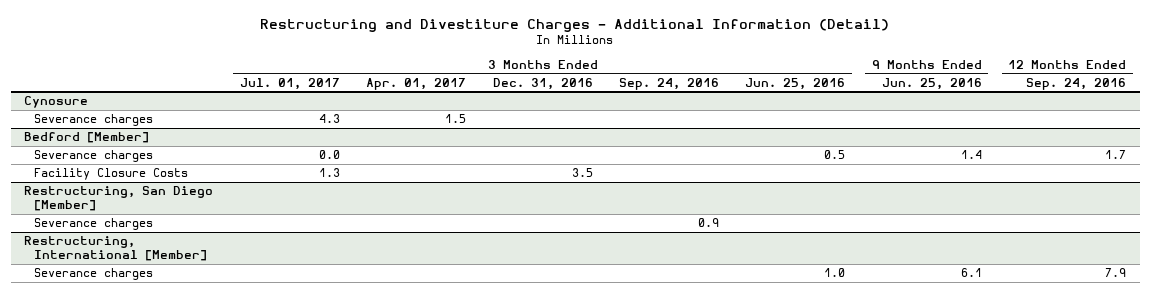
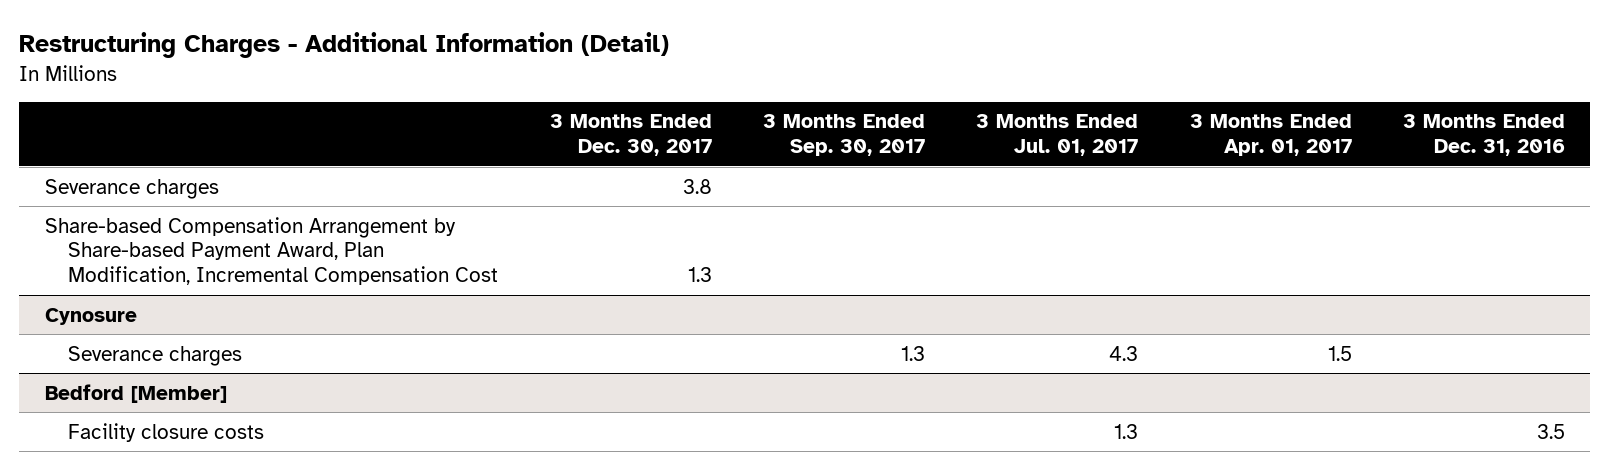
- Restructuring and Divestiture Charges - Additional Information (Detail)
+ Restructuring Charges - Additional Information (Detail)
- | 3 Months Ended Jul. 01, 2017 | 3 Months Ended Apr. 01, 2017 | 3 Months Ended Dec. 31, 2016 | 3 Months Ended Sep. 24, 2016 | 3 Months Ended Jun. 25, 2016 | 9 Months Ended Jun. 25, 2016 | 12 Months Ended Sep. 24, 2016
+ | 3 Months Ended Dec. 30, 2017 | 3 Months Ended Sep. 30, 2017 | 3 Months Ended Jul. 01, 2017 | 3 Months Ended Apr. 01, 2017 | 3 Months Ended Dec. 31, 2016
+ Severance charges | 3.8 | | | |
+ Share-based Compensation Arrangement by Share-based Payment Award, Plan Modification, Incremental Compensation Cost | 1.3 | | | |
@ Bedford [Member]
- Severance charges | 0.0 | | | | 0.5 | 1.4 | 1.7
- Facility Closure Costs | 1.3 | | 3.5 | | | |
- Restructuring, San Diego [Member]
- Severance charges | | | | 0.9 | | |
- Restructuring, International [Member]
- Severance charges | | | | | 1.0 | 6.1 | 7.9
@ Bedford [Member]
+ Facility closure costs | | | 1.3 | | 3.5

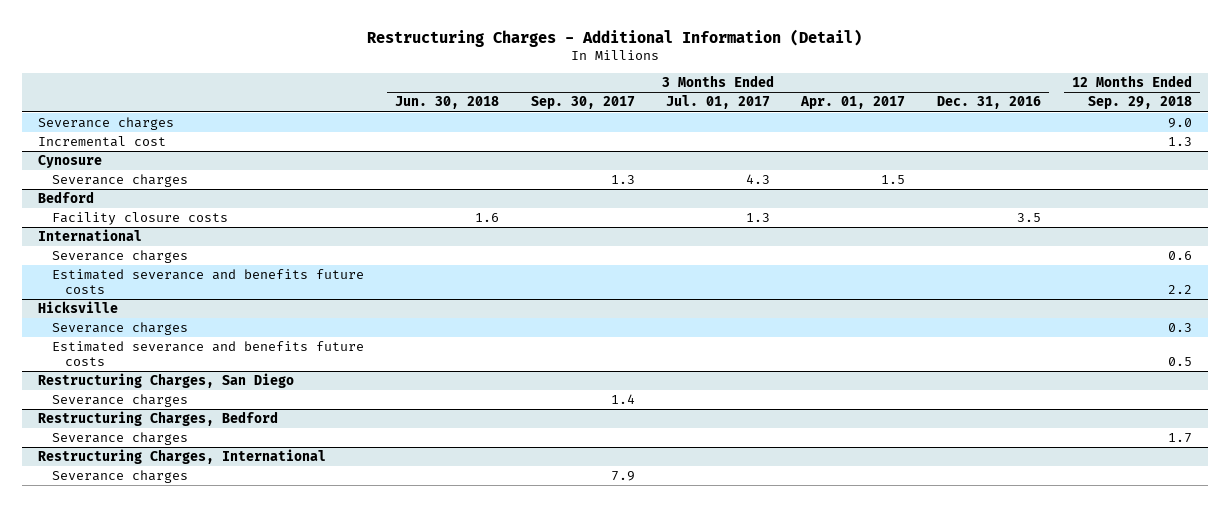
- | 3 Months Ended Dec. 30, 2017 | 3 Months Ended Sep. 30, 2017 | 3 Months Ended Jul. 01, 2017 | 3 Months Ended Apr. 01, 2017 | 3 Months Ended Dec. 31, 2016
+ | 3 Months Ended Jun. 30, 2018 | 3 Months Ended Sep. 30, 2017 | 3 Months Ended Jul. 01, 2017 | 3 Months Ended Apr. 01, 2017 | 3 Months Ended Dec. 31, 2016 | 12 Months Ended Sep. 29, 2018
- Share-based Compensation Arrangement by Share-based Payment Award, Plan Modification, Incremental Compensation Cost | 1.3 | | | |
+ Incremental cost | | | | | | 1.3
- Bedford [Member]
+ Bedford
+ International
+ Severance charges | | | | | | 0.6
+ Estimated severance and benefits future costs | | | | | | 2.2
+ Hicksville
+ Severance charges | | | | | | 0.3
+ Estimated severance and benefits future costs | | | | | | 0.5
+ Restructuring Charges, San Diego
+ Severance charges | | 1.4 | | | |
+ Restructuring Charges, Bedford
+ Severance charges | | | | | | 1.7
+ Restructuring Charges, International
+ Severance charges | | 7.9 | | | |

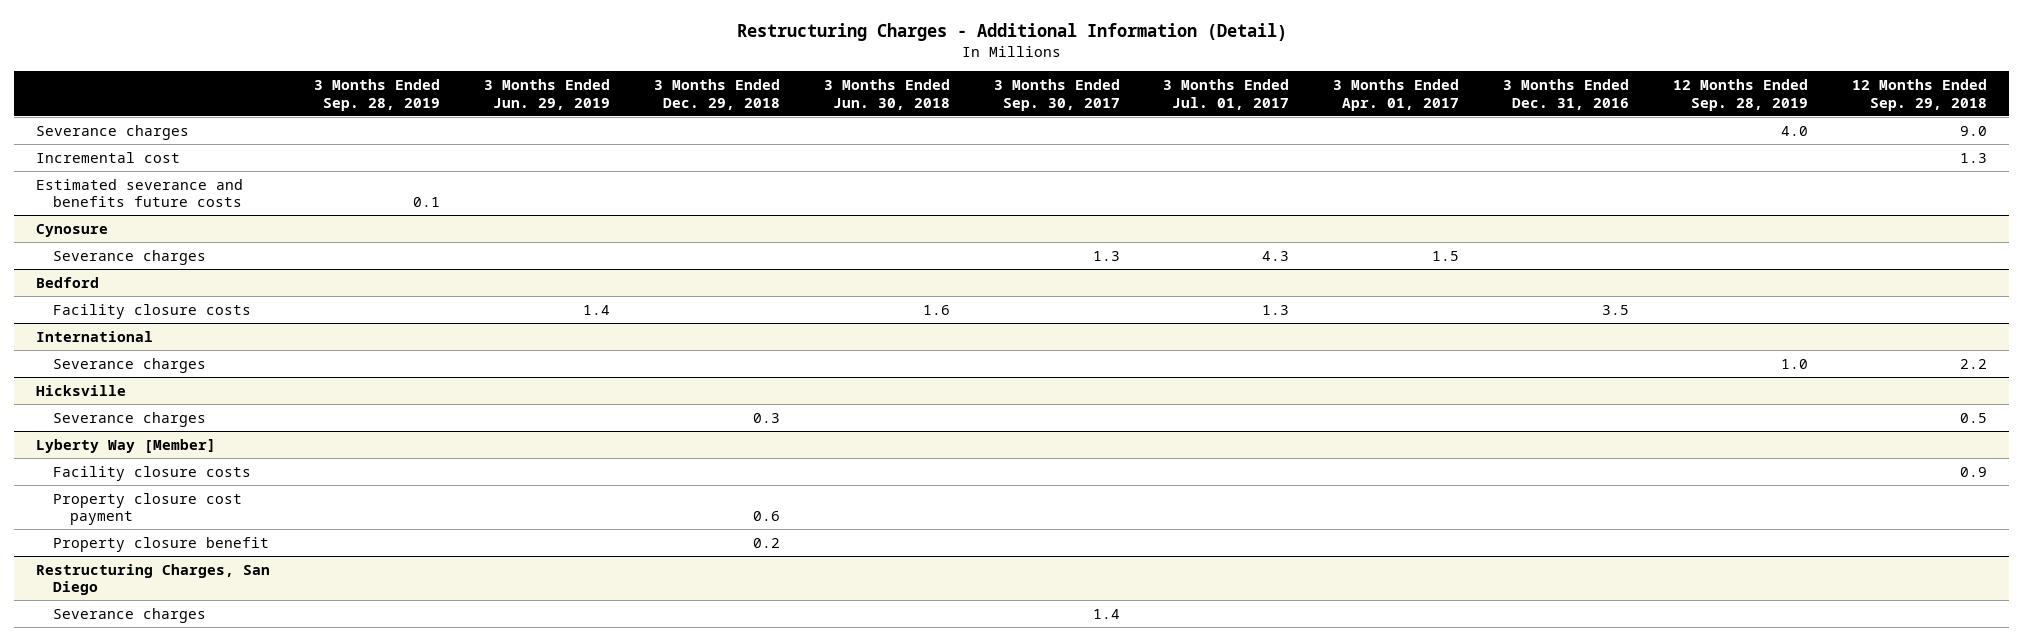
- | 3 Months Ended Jun. 30, 2018 | 3 Months Ended Sep. 30, 2017 | 3 Months Ended Jul. 01, 2017 | 3 Months Ended Apr. 01, 2017 | 3 Months Ended Dec. 31, 2016 | 12 Months Ended Sep. 29, 2018
+ | 3 Months Ended Sep. 28, 2019 | 3 Months Ended Jun. 29, 2019 | 3 Months Ended Dec. 29, 2018 | 3 Months Ended Jun. 30, 2018 | 3 Months Ended Sep. 30, 2017 | 3 Months Ended Jul. 01, 2017 | 3 Months Ended Apr. 01, 2017 | 3 Months Ended Dec. 31, 2016 | 12 Months Ended Sep. 28, 2019 | 12 Months Ended Sep. 29, 2018
+ Estimated severance and benefits future costs | 0.1 | | | | | | | | |
@ International
- Severance charges | | | | | | 0.6
- Estimated severance and benefits future costs | | | | | | 2.2
+ Severance charges | | | | | | | | | 1.0 | 2.2
@ Hicksville
- Severance charges | | | | | | 0.3
- Estimated severance and benefits future costs | | | | | | 0.5
+ Severance charges | | | 0.3 | | | | | | | 0.5
+ Lyberty Way [Member]
+ Facility closure costs | | | | | | | | | | 0.9
+ Property closure cost payment | | | 0.6 | | | | | | |
+ Property closure benefit | | | 0.2 | | | | | | |
- Restructuring Charges, Bedford
- Severance charges | | | | | | 1.7
- Restructuring Charges, International
- Severance charges | | 7.9 | | | |

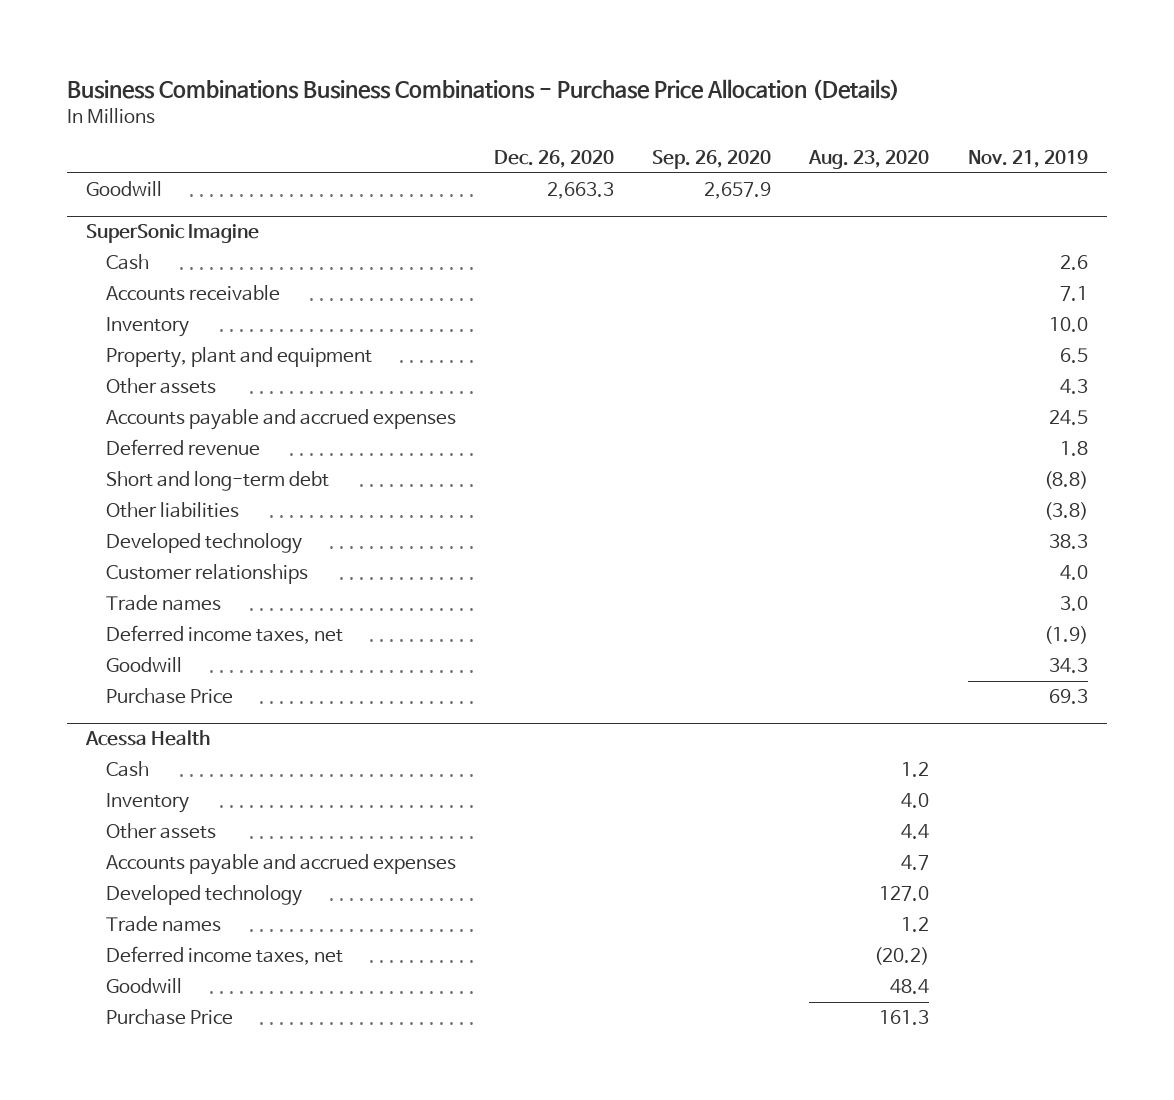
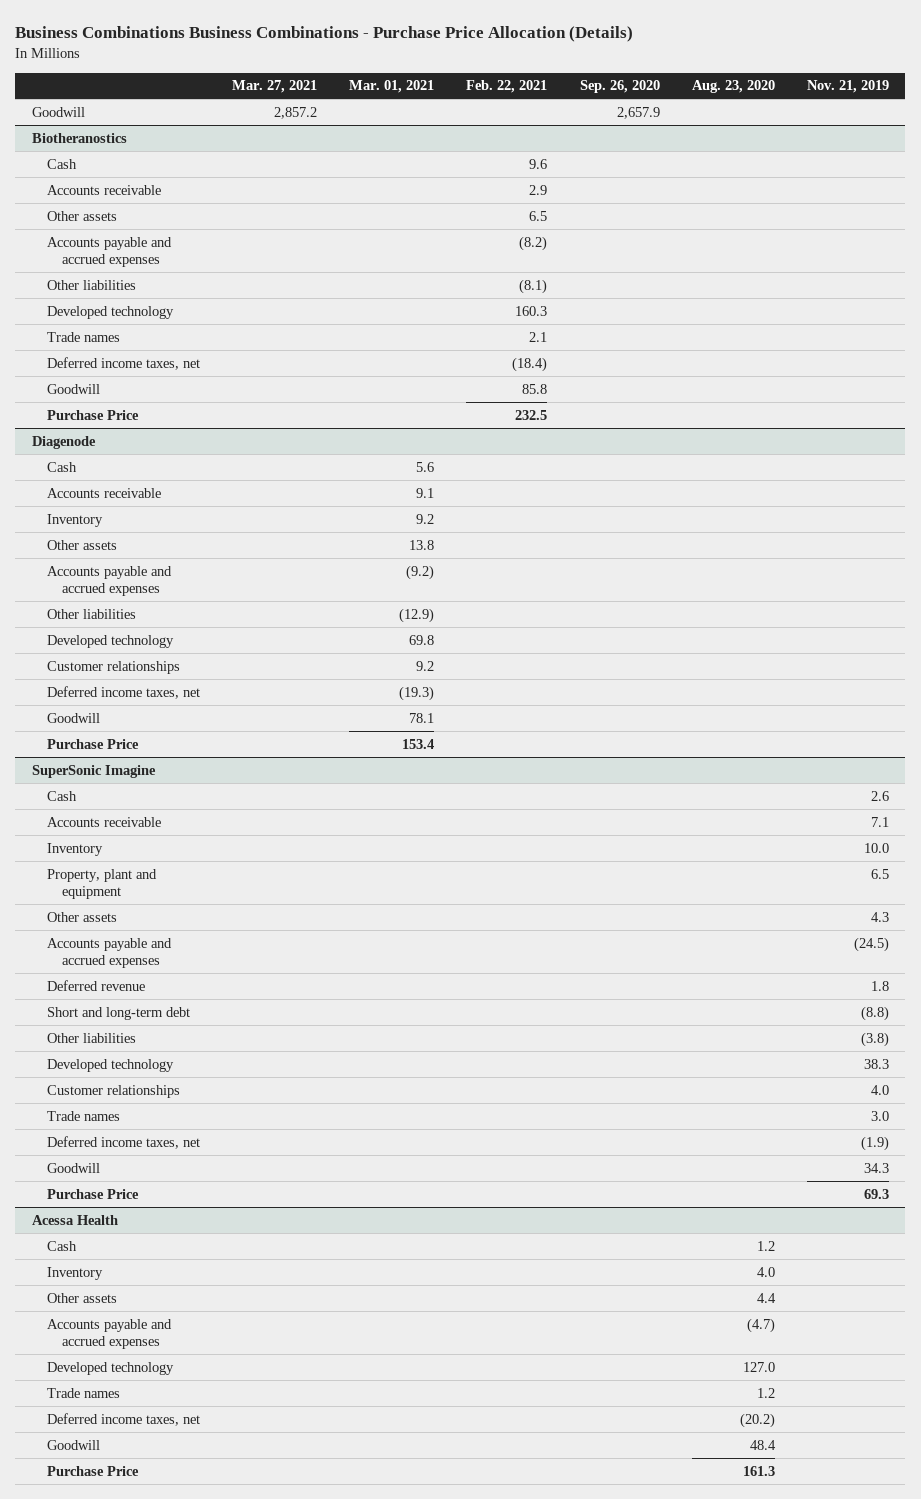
- | Dec. 26, 2020 | Sep. 26, 2020 | Aug. 23, 2020 | Nov. 21, 2019
+ | Mar. 27, 2021 | Mar. 01, 2021 | Feb. 22, 2021 | Sep. 26, 2020 | Aug. 23, 2020 | Nov. 21, 2019
+ Biotheranostics
+ Cash | | | 9.6 | | |
+ Accounts receivable | | | 2.9 | | |
+ Other assets | | | 6.5 | | |
+ Accounts payable and accrued expenses | | | (8.2) | | |
+ Other liabilities | | | (8.1) | | |
+ Developed technology | | | 160.3 | | |
+ Trade names | | | 2.1 | | |
+ Deferred income taxes, net | | | (18.4) | | |
+ Goodwill | | | 85.8 | | |
+ Purchase Price | | | 232.5 | | |
+ Diagenode
+ Cash | | 5.6 | | | |
+ Accounts receivable | | 9.1 | | | |
+ Inventory | | 9.2 | | | |
+ Other assets | | 13.8 | | | |
+ Accounts payable and accrued expenses | | (9.2) | | | |
+ Other liabilities | | (12.9) | | | |
+ Developed technology | | 69.8 | | | |
+ Customer relationships | | 9.2 | | | |
+ Deferred income taxes, net | | (19.3) | | | |
+ Goodwill | | 78.1 | | | |
+ Purchase Price | | 153.4 | | | |
@ SuperSonic Imagine
- Accounts payable and accrued expenses | | | | 24.5
+ Accounts payable and accrued expenses | | | | | | (24.5)
@ Acessa Health
- Accounts payable and accrued expenses | | | 4.7 |
+ Accounts payable and accrued expenses | | | | | (4.7) |

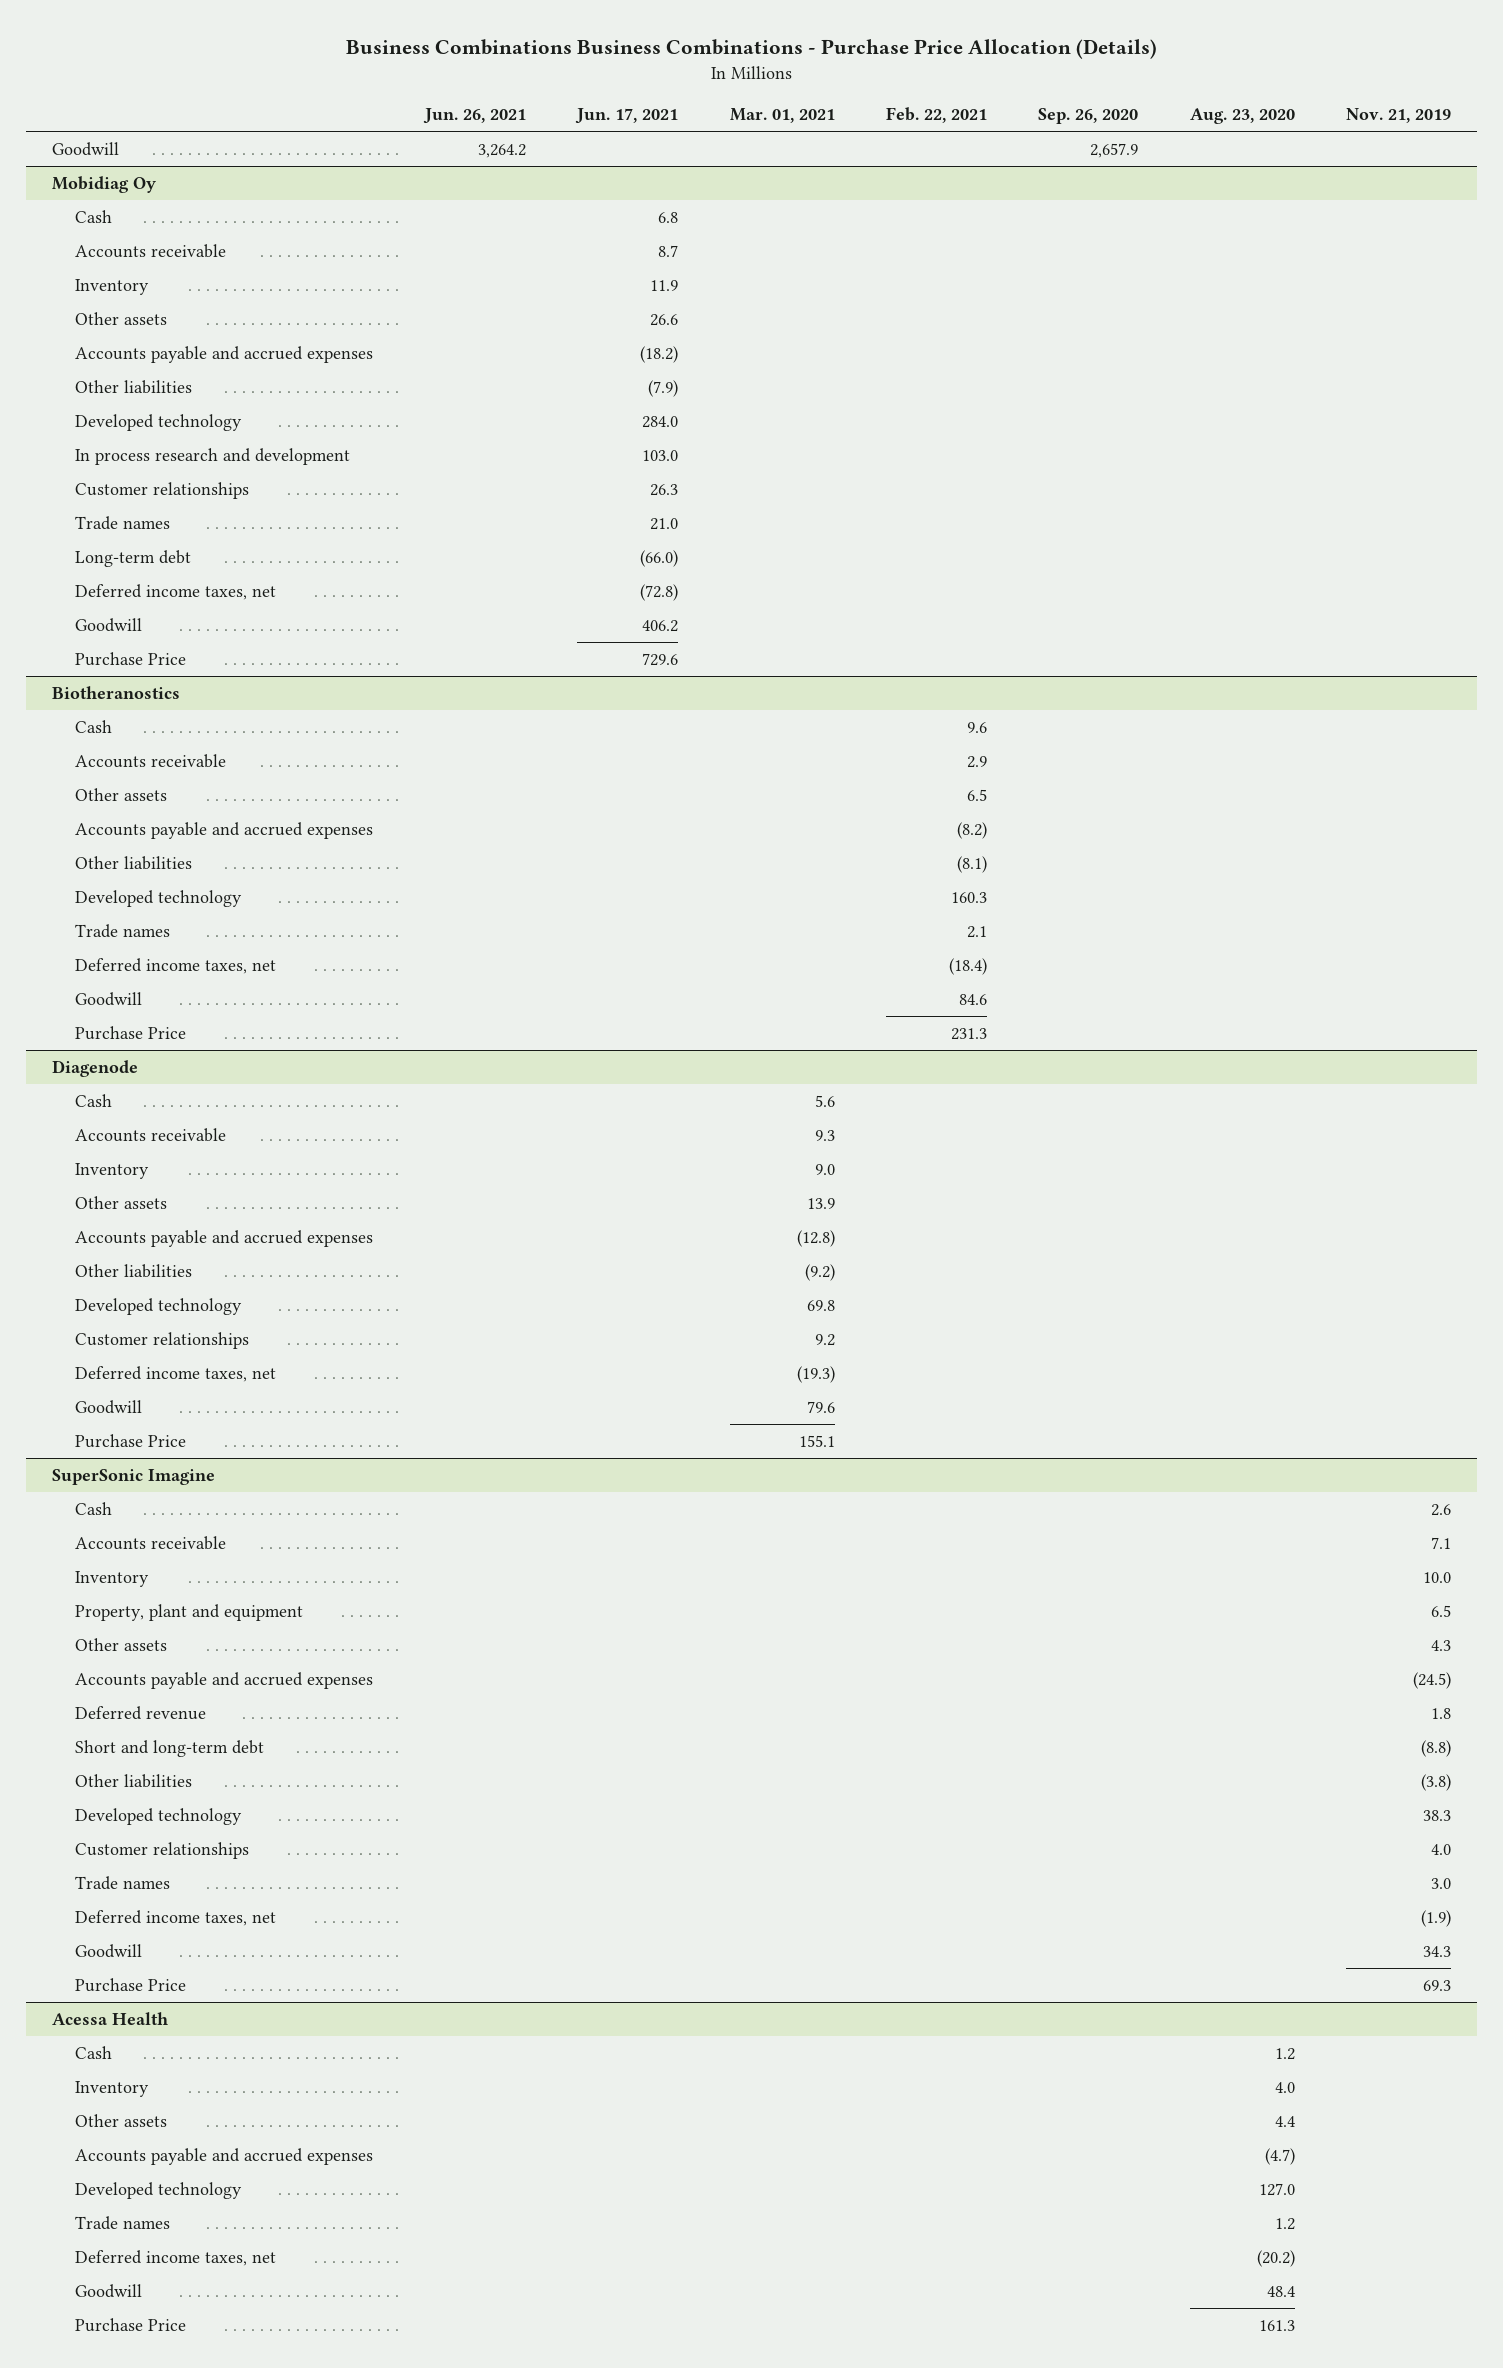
- | Mar. 27, 2021 | Mar. 01, 2021 | Feb. 22, 2021 | Sep. 26, 2020 | Aug. 23, 2020 | Nov. 21, 2019
+ | Jun. 26, 2021 | Jun. 17, 2021 | Mar. 01, 2021 | Feb. 22, 2021 | Sep. 26, 2020 | Aug. 23, 2020 | Nov. 21, 2019
+ Mobidiag Oy
+ Cash | | 6.8 | | | | |
+ Accounts receivable | | 8.7 | | | | |
+ Inventory | | 11.9 | | | | |
+ Other assets | | 26.6 | | | | |
+ Accounts payable and accrued expenses | | (18.2) | | | | |
+ Other liabilities | | (7.9) | | | | |
+ Developed technology | | 284.0 | | | | |
+ In process research and development | | 103.0 | | | | |
+ Customer relationships | | 26.3 | | | | |
+ Trade names | | 21.0 | | | | |
+ Long-term debt | | (66.0) | | | | |
+ Deferred income taxes, net | | (72.8) | | | | |
+ Goodwill | | 406.2 | | | | |
+ Purchase Price | | 729.6 | | | | |
@ Biotheranostics
- Goodwill | | | 85.8 | | |
- Purchase Price | | | 232.5 | | |
+ Goodwill | | | | 84.6 | | |
+ Purchase Price | | | | 231.3 | | |
@ Diagenode
- Accounts receivable | | 9.1 | | | |
- Inventory | | 9.2 | | | |
- Other assets | | 13.8 | | | |
- Accounts payable and accrued expenses | | (9.2) | | | |
- Other liabilities | | (12.9) | | | |
+ Accounts receivable | | | 9.3 | | | |
+ Inventory | | | 9.0 | | | |
+ Other assets | | | 13.9 | | | |
+ Accounts payable and accrued expenses | | | (12.8) | | | |
+ Other liabilities | | | (9.2) | | | |
- Goodwill | | 78.1 | | | |
- Purchase Price | | 153.4 | | | |
+ Goodwill | | | 79.6 | | | |
+ Purchase Price | | | 155.1 | | | |

